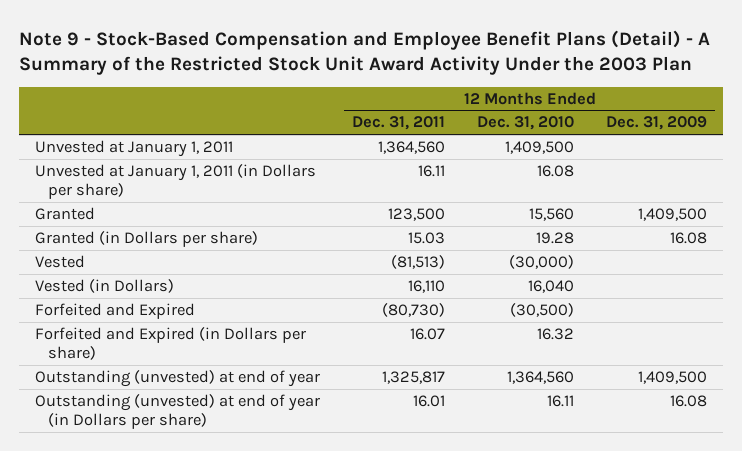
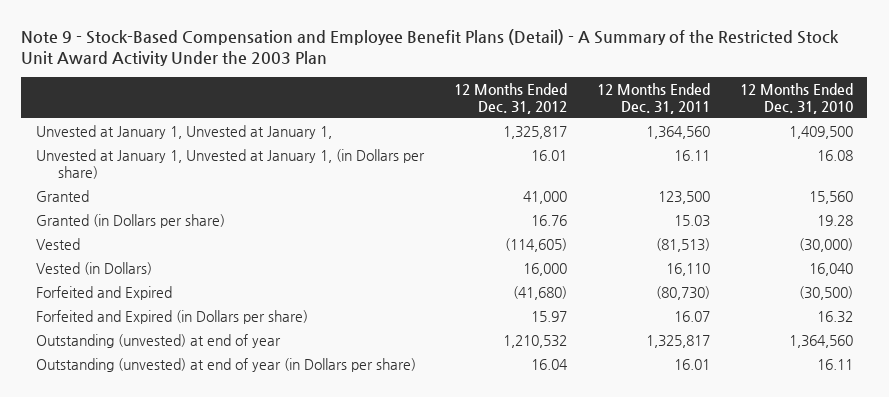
- | 12 Months Ended Dec. 31, 2011 | 12 Months Ended Dec. 31, 2010 | 12 Months Ended Dec. 31, 2009
+ | 12 Months Ended Dec. 31, 2012 | 12 Months Ended Dec. 31, 2011 | 12 Months Ended Dec. 31, 2010
- Unvested at January 1, 2011 | 1,364,560 | 1,409,500 |
- Unvested at January 1, 2011 (in Dollars per share) | 16.11 | 16.08 |
+ Unvested at January 1, Unvested at January 1, | 1,325,817 | 1,364,560 | 1,409,500
+ Unvested at January 1, Unvested at January 1, (in Dollars per share) | 16.01 | 16.11 | 16.08

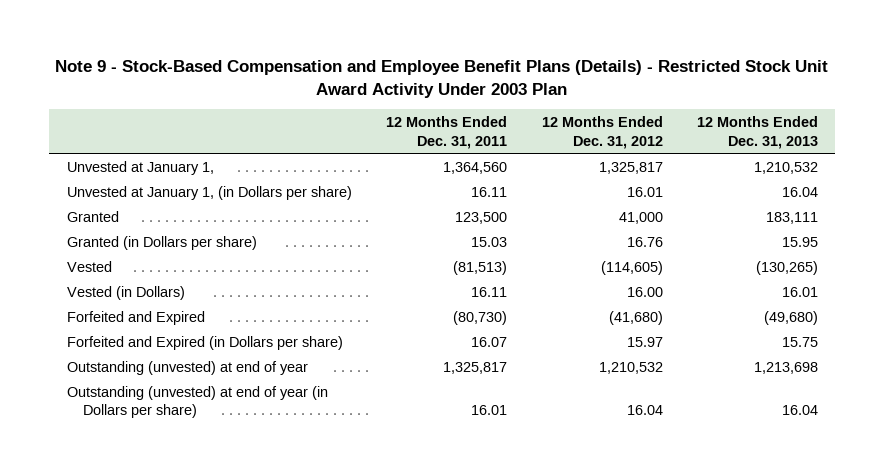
- Note 9 - Stock-Based Compensation and Employee Benefit Plans (Detail) - A Summary of the Restricted Stock Unit Award Activity Under the 2003 Plan
+ Note 9 - Stock-Based Compensation and Employee Benefit Plans (Details) - Restricted Stock Unit Award Activity Under 2003 Plan
- | 12 Months Ended Dec. 31, 2012 | 12 Months Ended Dec. 31, 2011 | 12 Months Ended Dec. 31, 2010
+ | 12 Months Ended Dec. 31, 2011 | 12 Months Ended Dec. 31, 2012 | 12 Months Ended Dec. 31, 2013
- Unvested at January 1, Unvested at January 1, | 1,325,817 | 1,364,560 | 1,409,500
- Unvested at January 1, Unvested at January 1, (in Dollars per share) | 16.01 | 16.11 | 16.08
+ Unvested at January 1, | 1,364,560 | 1,325,817 | 1,210,532
+ Unvested at January 1, (in Dollars per share) | 16.11 | 16.01 | 16.04
- Vested (in Dollars) | 16,000 | 16,110 | 16,040
+ Vested (in Dollars) | 16.11 | 16.00 | 16.01

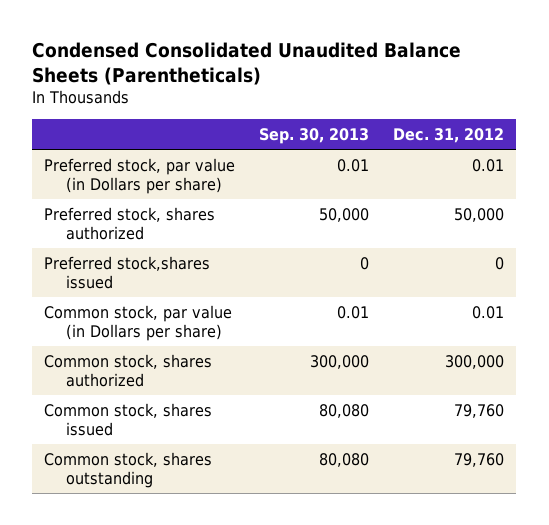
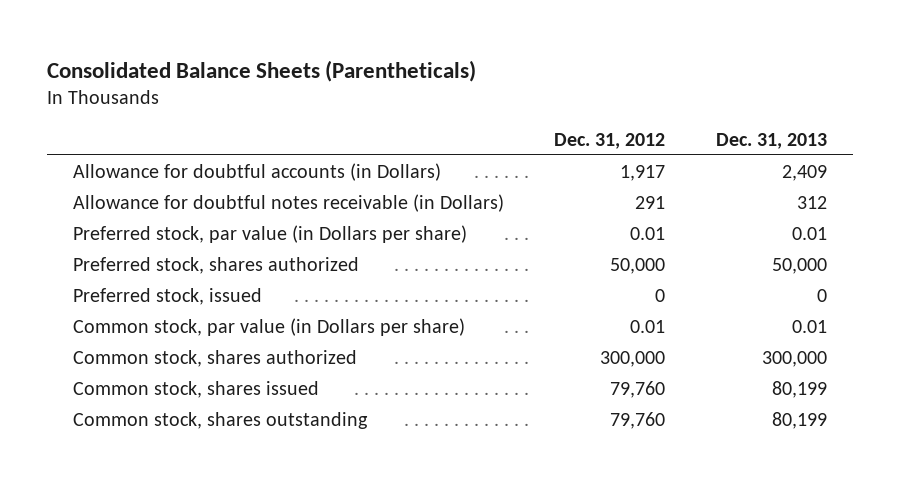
- Condensed Consolidated Unaudited Balance Sheets (Parentheticals)
+ Consolidated Balance Sheets (Parentheticals)
- | Sep. 30, 2013 | Dec. 31, 2012
+ | Dec. 31, 2012 | Dec. 31, 2013
+ Allowance for doubtful accounts (in Dollars) | 1,917 | 2,409
+ Allowance for doubtful notes receivable (in Dollars) | 291 | 312
- Preferred stock,shares issued | 0 | 0
+ Preferred stock, issued | 0 | 0

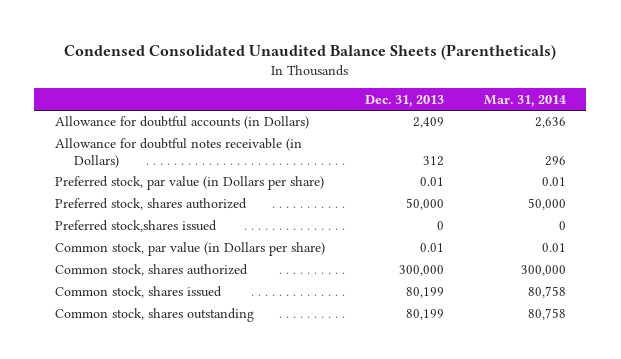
- Consolidated Balance Sheets (Parentheticals)
+ Condensed Consolidated Unaudited Balance Sheets (Parentheticals)
- | Dec. 31, 2012 | Dec. 31, 2013
+ | Dec. 31, 2013 | Mar. 31, 2014
- Preferred stock, issued | 0 | 0
+ Preferred stock,shares issued | 0 | 0

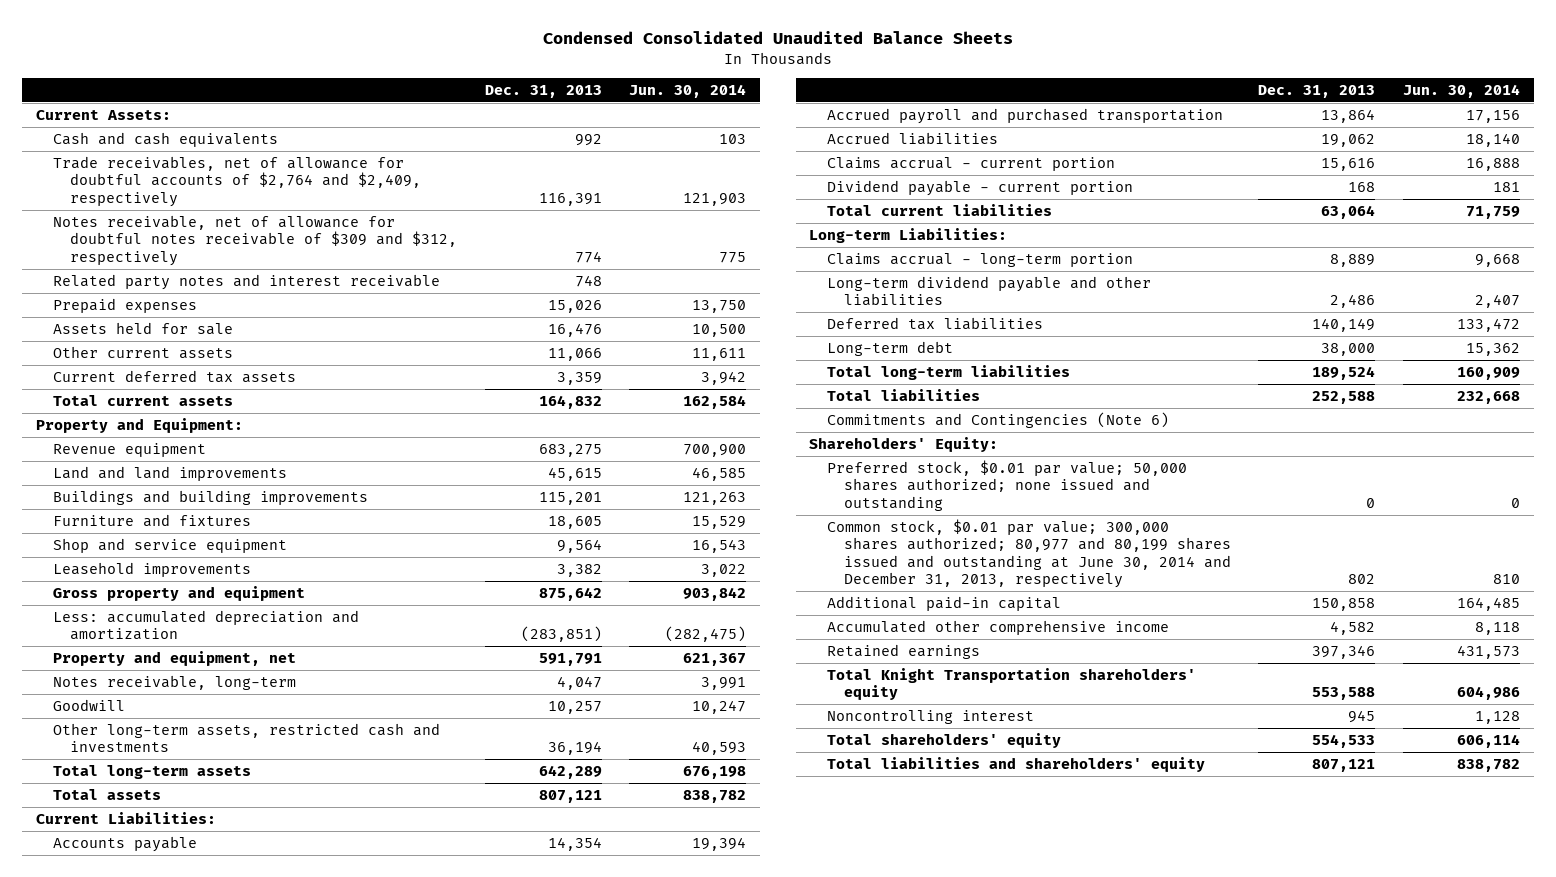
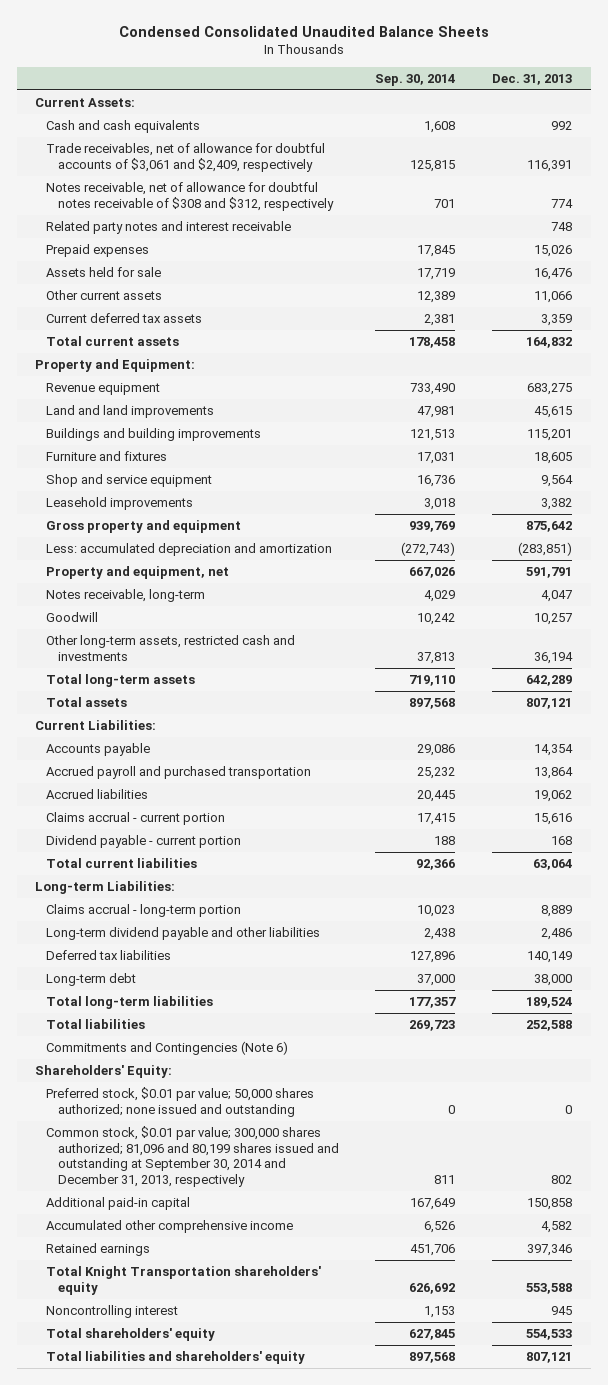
- | Dec. 31, 2013 | Jun. 30, 2014
+ | Sep. 30, 2014 | Dec. 31, 2013
- Trade receivables, net of allowance for doubtful accounts of $2,764 and $2,409, respectively | 116,391 | 121,903
- Notes receivable, net of allowance for doubtful notes receivable of $309 and $312, respectively | 774 | 775
+ Trade receivables, net of allowance for doubtful accounts of $3,061 and $2,409, respectively | 125,815 | 116,391
+ Notes receivable, net of allowance for doubtful notes receivable of $308 and $312, respectively | 701 | 774
- Common stock, $0.01 par value; 300,000 shares authorized; 80,977 and 80,199 shares issued and outstanding at June 30, 2014 and December 31, 2013, respectively | 802 | 810
+ Common stock, $0.01 par value; 300,000 shares authorized; 81,096 and 80,199 shares issued and outstanding at September 30, 2014 and December 31, 2013, respectively | 811 | 802

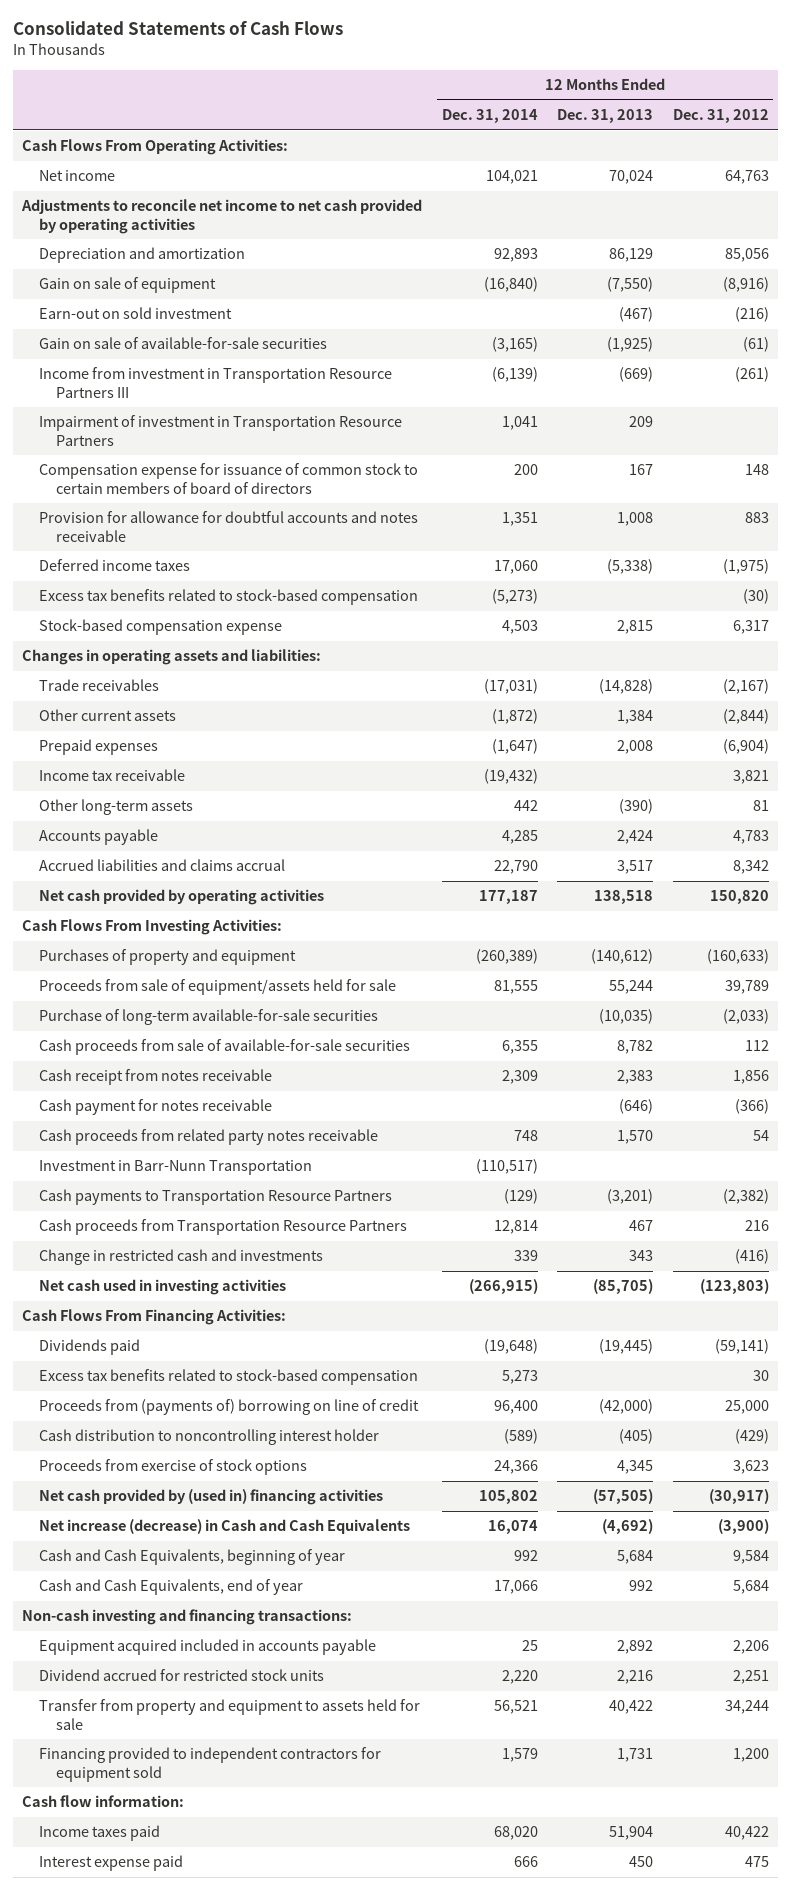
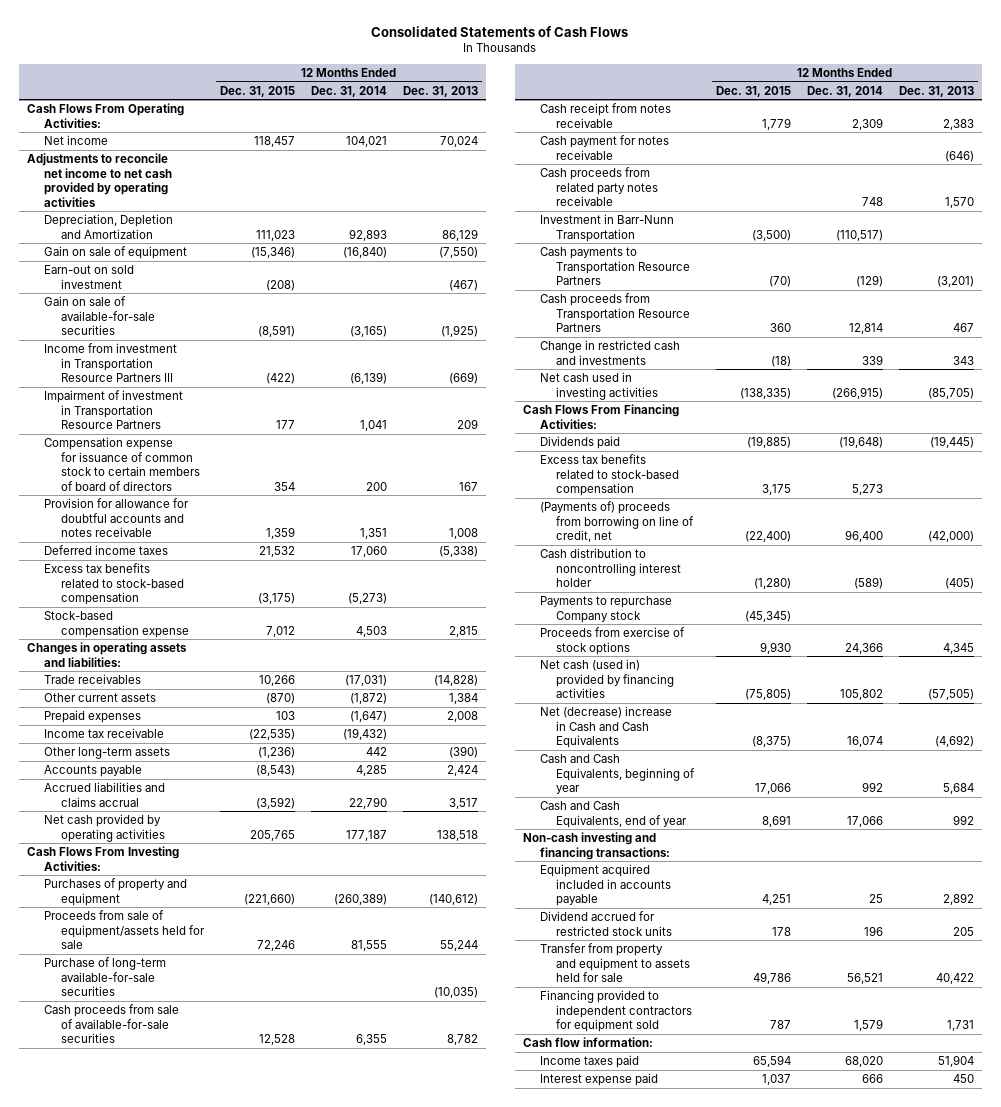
- | 12 Months Ended Dec. 31, 2014 | 12 Months Ended Dec. 31, 2013 | 12 Months Ended Dec. 31, 2012
+ | 12 Months Ended Dec. 31, 2015 | 12 Months Ended Dec. 31, 2014 | 12 Months Ended Dec. 31, 2013
- Depreciation and amortization | 92,893 | 86,129 | 85,056
+ Depreciation, Depletion and Amortization | 111,023 | 92,893 | 86,129
- Proceeds from (payments of) borrowing on line of credit | 96,400 | (42,000) | 25,000
+ (Payments of) proceeds from borrowing on line of credit, net | (22,400) | 96,400 | (42,000)
+ Payments to repurchase Company stock | (45,345) | |
- Net cash provided by (used in) financing activities | 105,802 | (57,505) | (30,917)
- Net increase (decrease) in Cash and Cash Equivalents | 16,074 | (4,692) | (3,900)
+ Net cash (used in) provided by financing activities | (75,805) | 105,802 | (57,505)
+ Net (decrease) increase in Cash and Cash Equivalents | (8,375) | 16,074 | (4,692)
- Dividend accrued for restricted stock units | 2,220 | 2,216 | 2,251
+ Dividend accrued for restricted stock units | 178 | 196 | 205

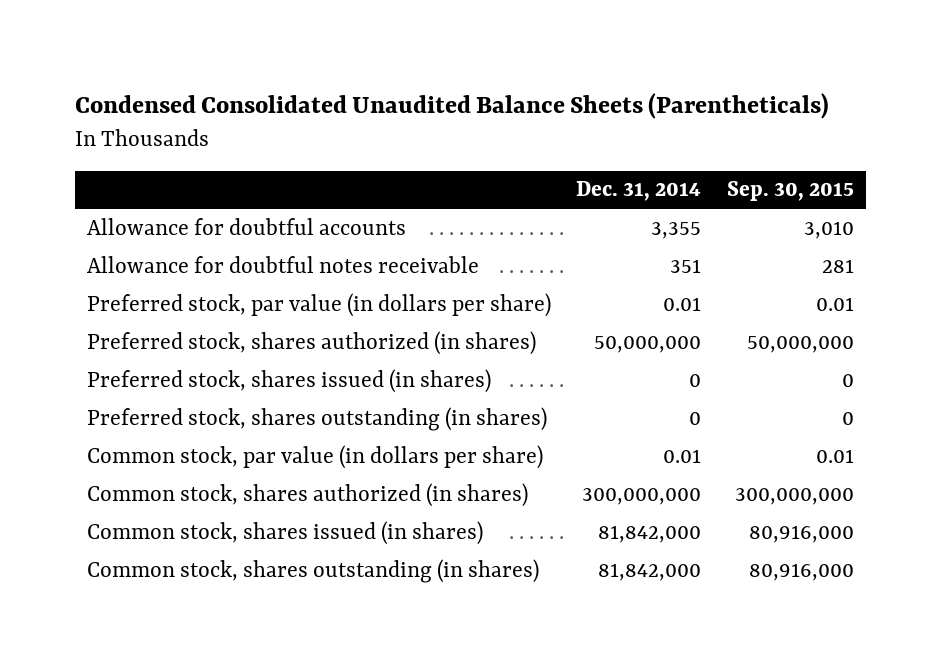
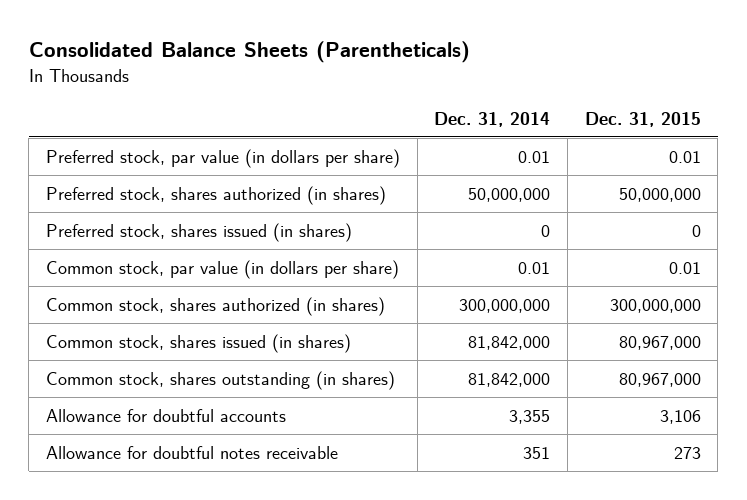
- Condensed Consolidated Unaudited Balance Sheets (Parentheticals)
+ Consolidated Balance Sheets (Parentheticals)
- | Dec. 31, 2014 | Sep. 30, 2015
+ | Dec. 31, 2014 | Dec. 31, 2015
- Preferred stock, shares outstanding (in shares) | 0 | 0
moved down: Allowance for doubtful accounts | 3,355 | 3,106
moved down: Allowance for doubtful notes receivable | 351 | 273

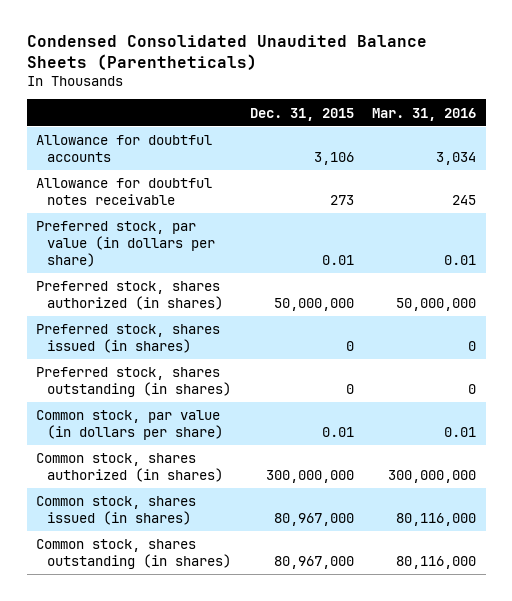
- Consolidated Balance Sheets (Parentheticals)
+ Condensed Consolidated Unaudited Balance Sheets (Parentheticals)
- | Dec. 31, 2014 | Dec. 31, 2015
+ | Dec. 31, 2015 | Mar. 31, 2016
moved up: Allowance for doubtful accounts | 3,106 | 3,034
moved up: Allowance for doubtful notes receivable | 273 | 245
+ Preferred stock, shares outstanding (in shares) | 0 | 0

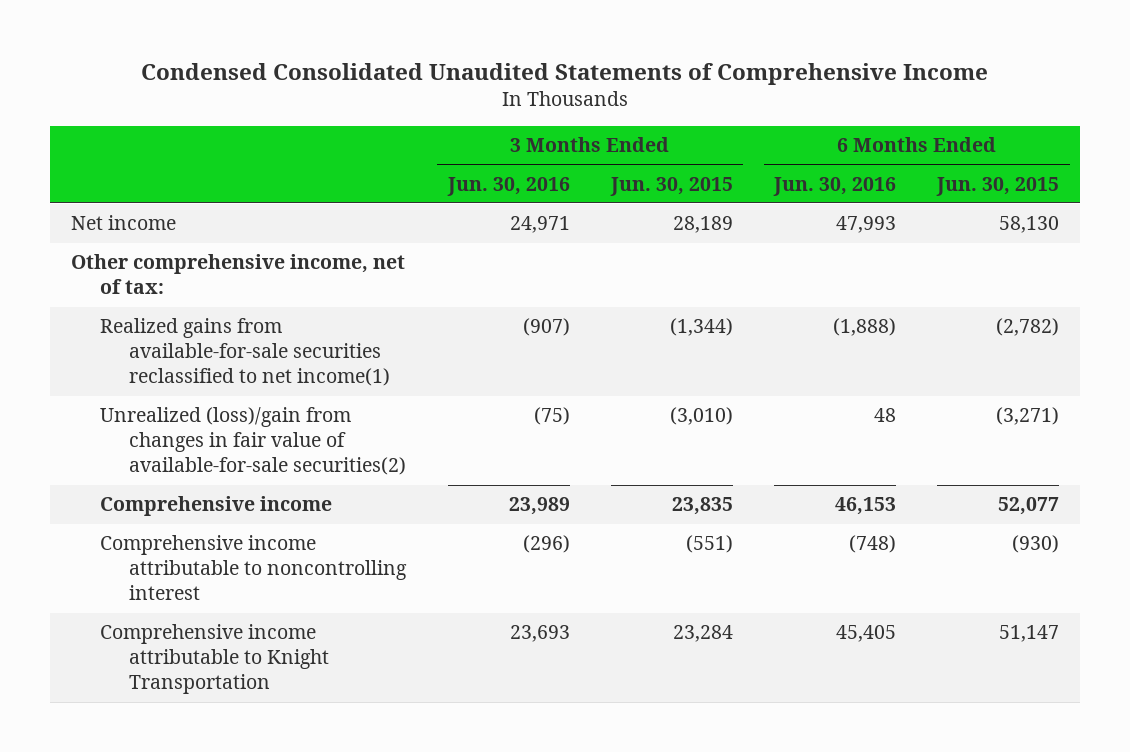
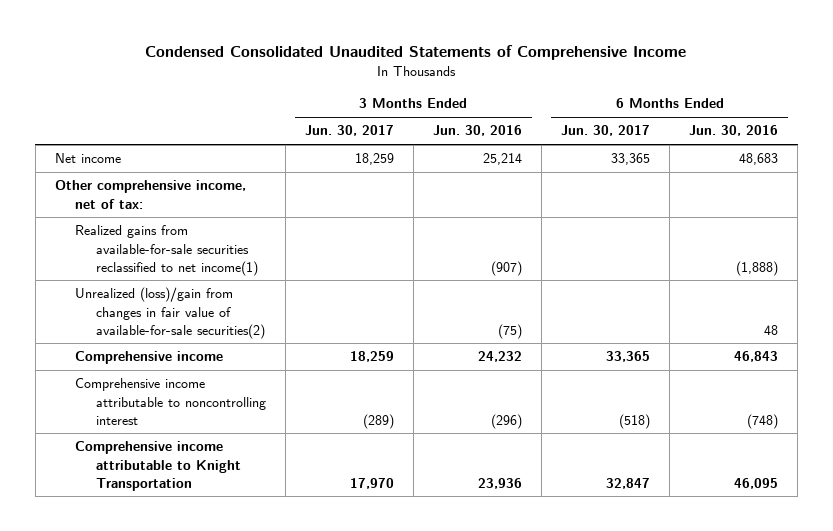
- | 3 Months Ended Jun. 30, 2016 | 3 Months Ended Jun. 30, 2015 | 6 Months Ended Jun. 30, 2016 | 6 Months Ended Jun. 30, 2015
+ | 3 Months Ended Jun. 30, 2017 | 3 Months Ended Jun. 30, 2016 | 6 Months Ended Jun. 30, 2017 | 6 Months Ended Jun. 30, 2016
- Net income | 24,971 | 28,189 | 47,993 | 58,130
+ Net income | 18,259 | 25,214 | 33,365 | 48,683
- Comprehensive income | 23,989 | 23,835 | 46,153 | 52,077
+ Comprehensive income | 18,259 | 24,232 | 33,365 | 46,843
- Comprehensive income attributable to Knight Transportation | 23,693 | 23,284 | 45,405 | 51,147
+ Comprehensive income attributable to Knight Transportation | 17,970 | 23,936 | 32,847 | 46,095

